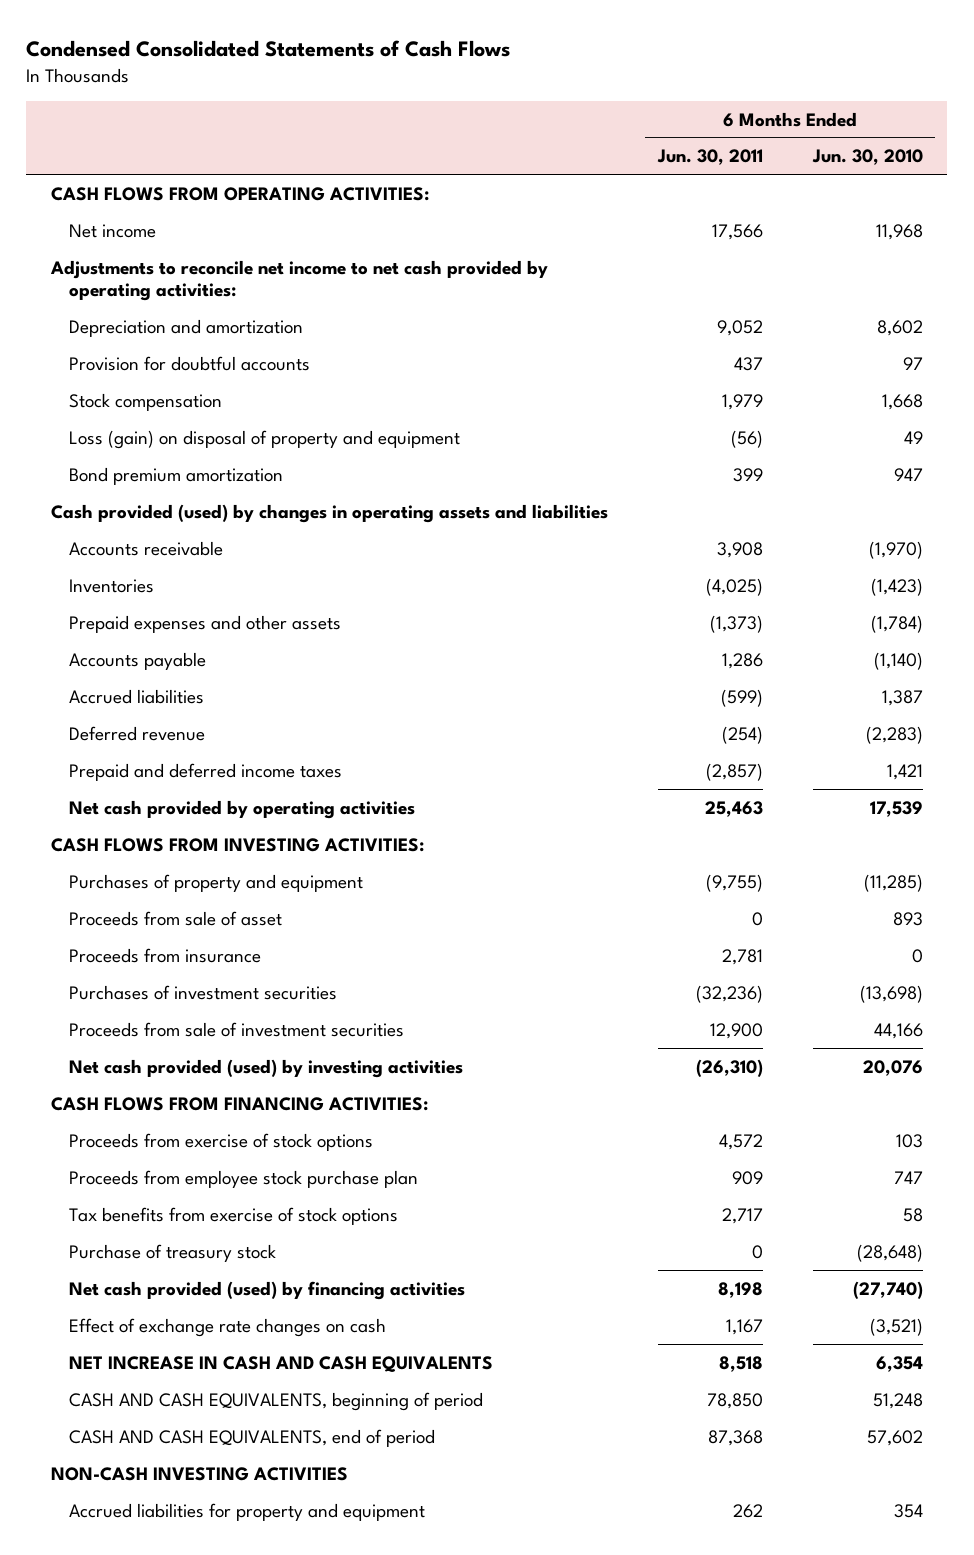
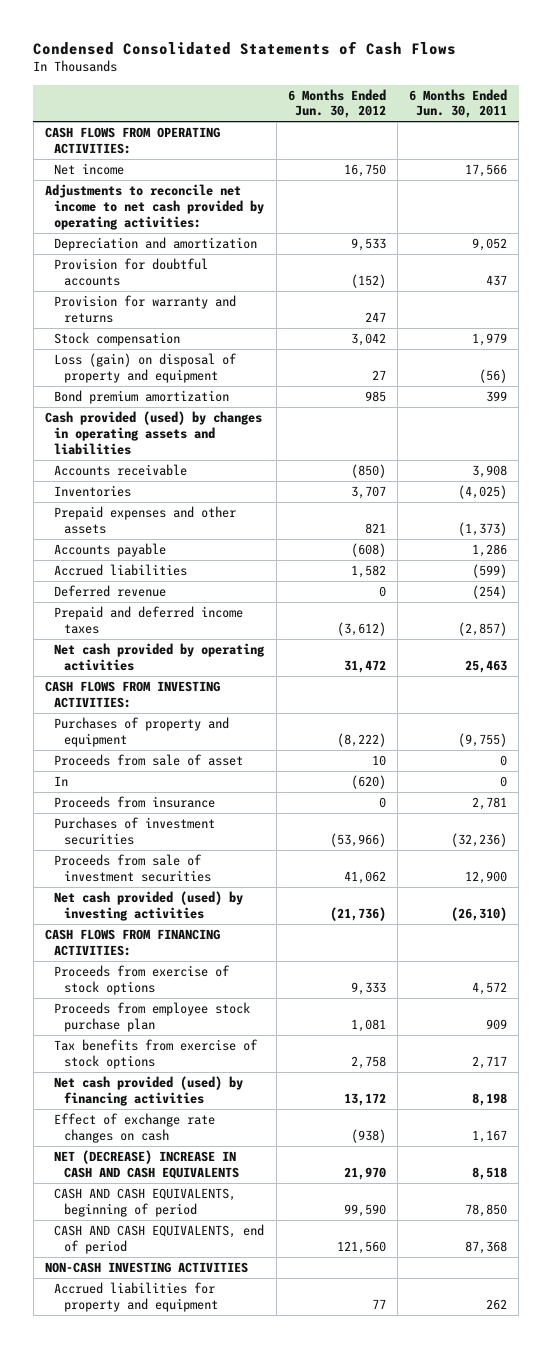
- | 6 Months Ended Jun. 30, 2011 | 6 Months Ended Jun. 30, 2010
+ | 6 Months Ended Jun. 30, 2012 | 6 Months Ended Jun. 30, 2011
+ Provision for warranty and returns | 247 |
+ In | (620) | 0
- Purchase of treasury stock | 0 | (28,648)
- NET INCREASE IN CASH AND CASH EQUIVALENTS | 8,518 | 6,354
+ NET (DECREASE) INCREASE IN CASH AND CASH EQUIVALENTS | 21,970 | 8,518

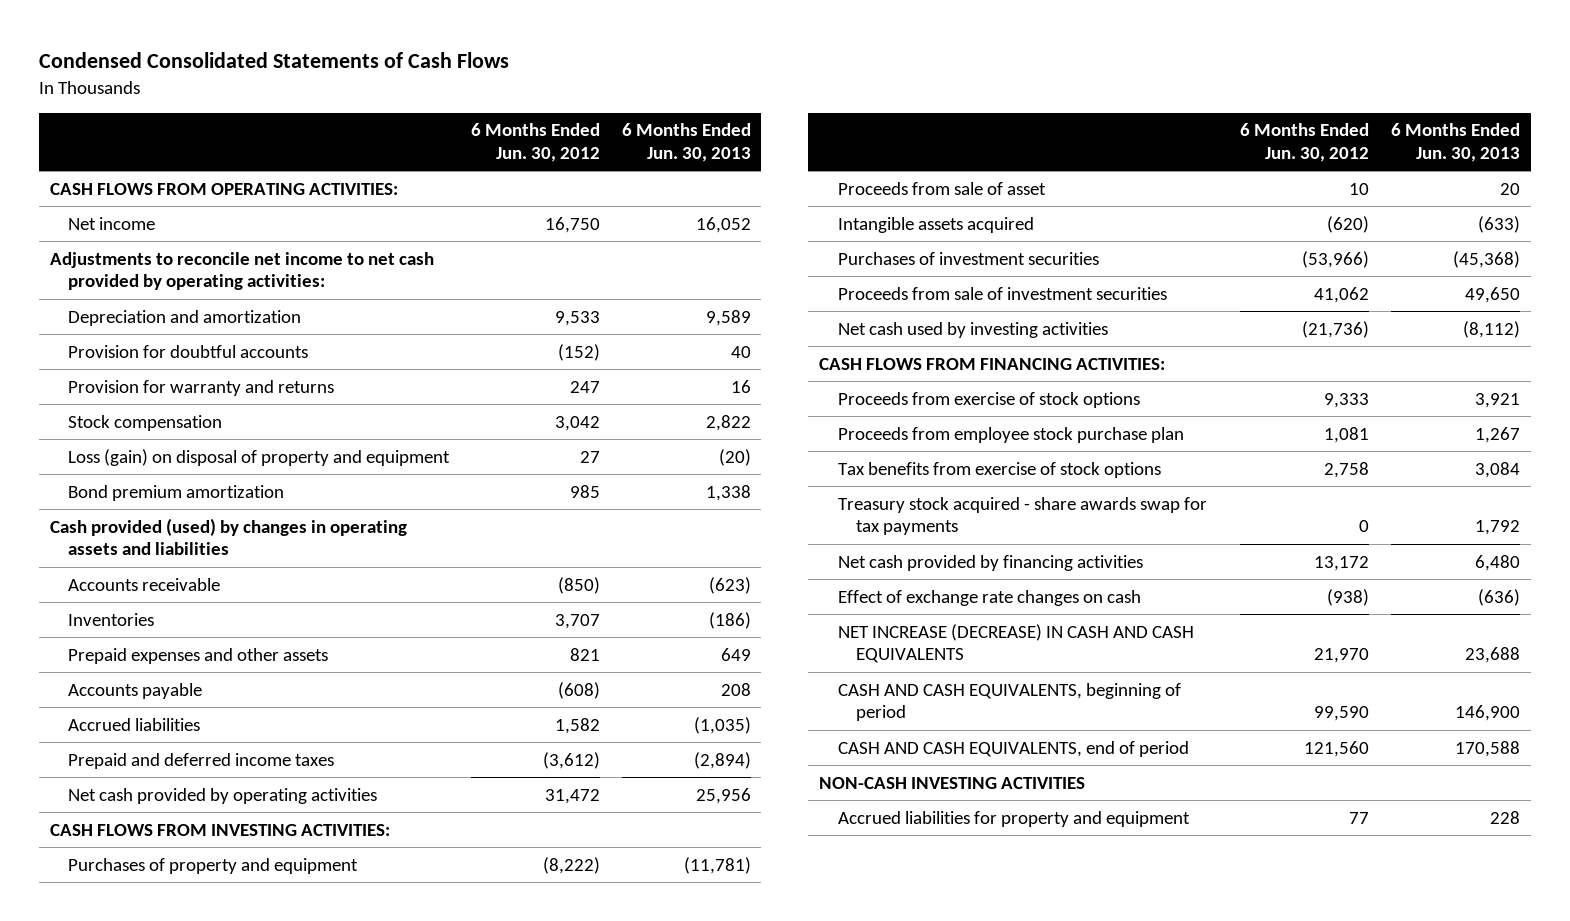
- | 6 Months Ended Jun. 30, 2012 | 6 Months Ended Jun. 30, 2011
+ | 6 Months Ended Jun. 30, 2012 | 6 Months Ended Jun. 30, 2013
- Deferred revenue | 0 | (254)
- In | (620) | 0
- Proceeds from insurance | 0 | 2,781
+ Intangible assets acquired | (620) | (633)
- Net cash provided (used) by investing activities | (21,736) | (26,310)
+ Net cash used by investing activities | (21,736) | (8,112)
- Net cash provided (used) by financing activities | 13,172 | 8,198
+ Treasury stock acquired - share awards swap for tax payments | 0 | 1,792
+ Net cash provided by financing activities | 13,172 | 6,480
- NET (DECREASE) INCREASE IN CASH AND CASH EQUIVALENTS | 21,970 | 8,518
+ NET INCREASE (DECREASE) IN CASH AND CASH EQUIVALENTS | 21,970 | 23,688

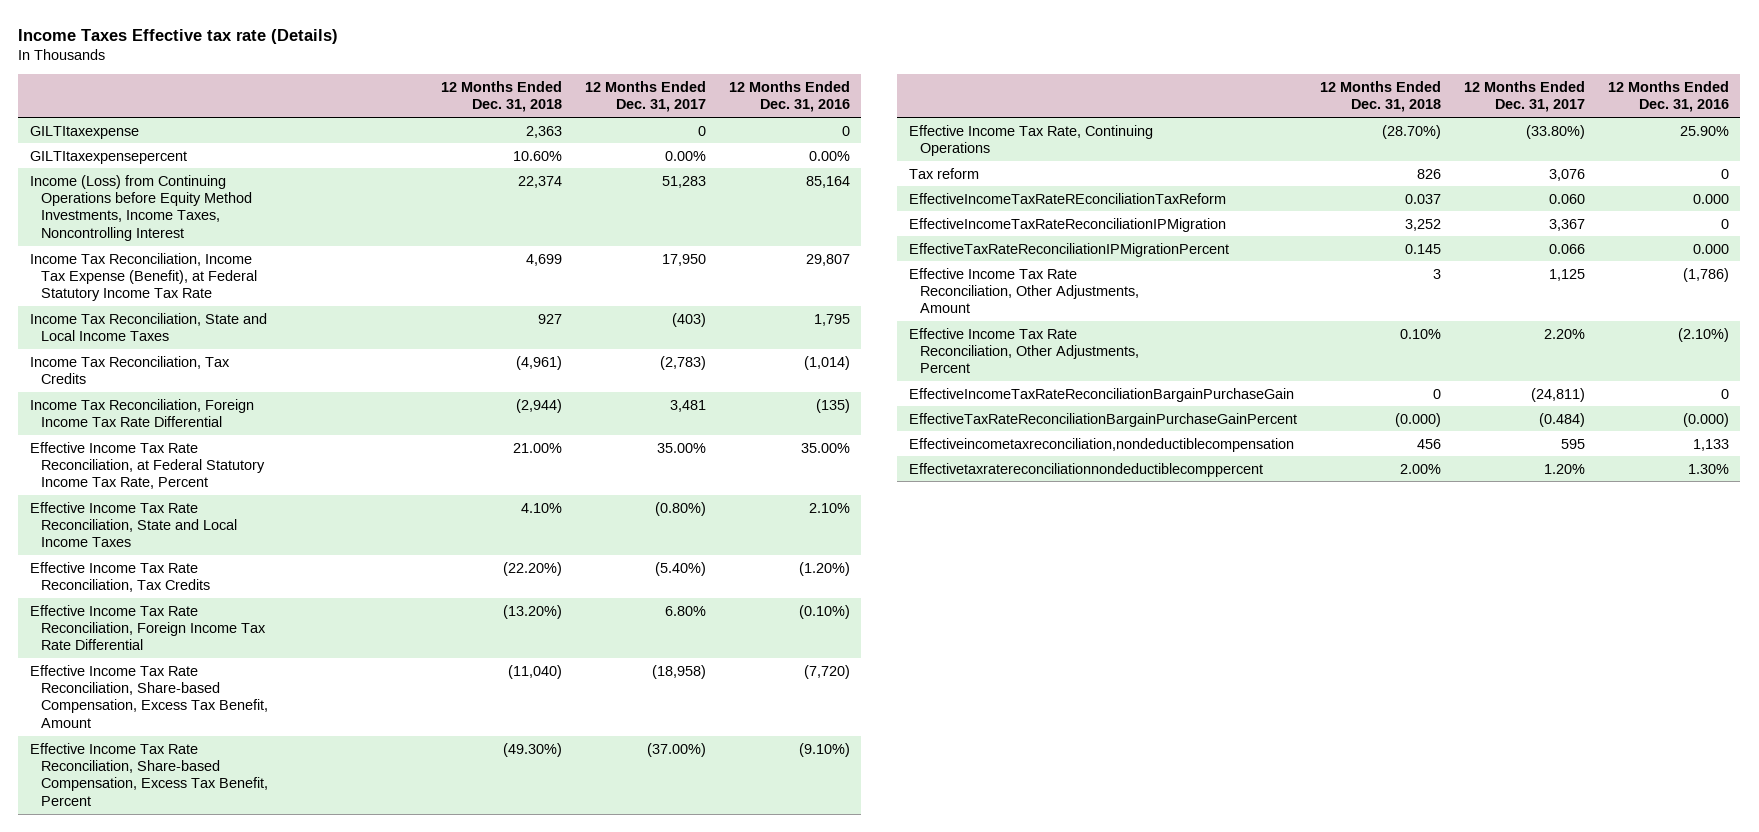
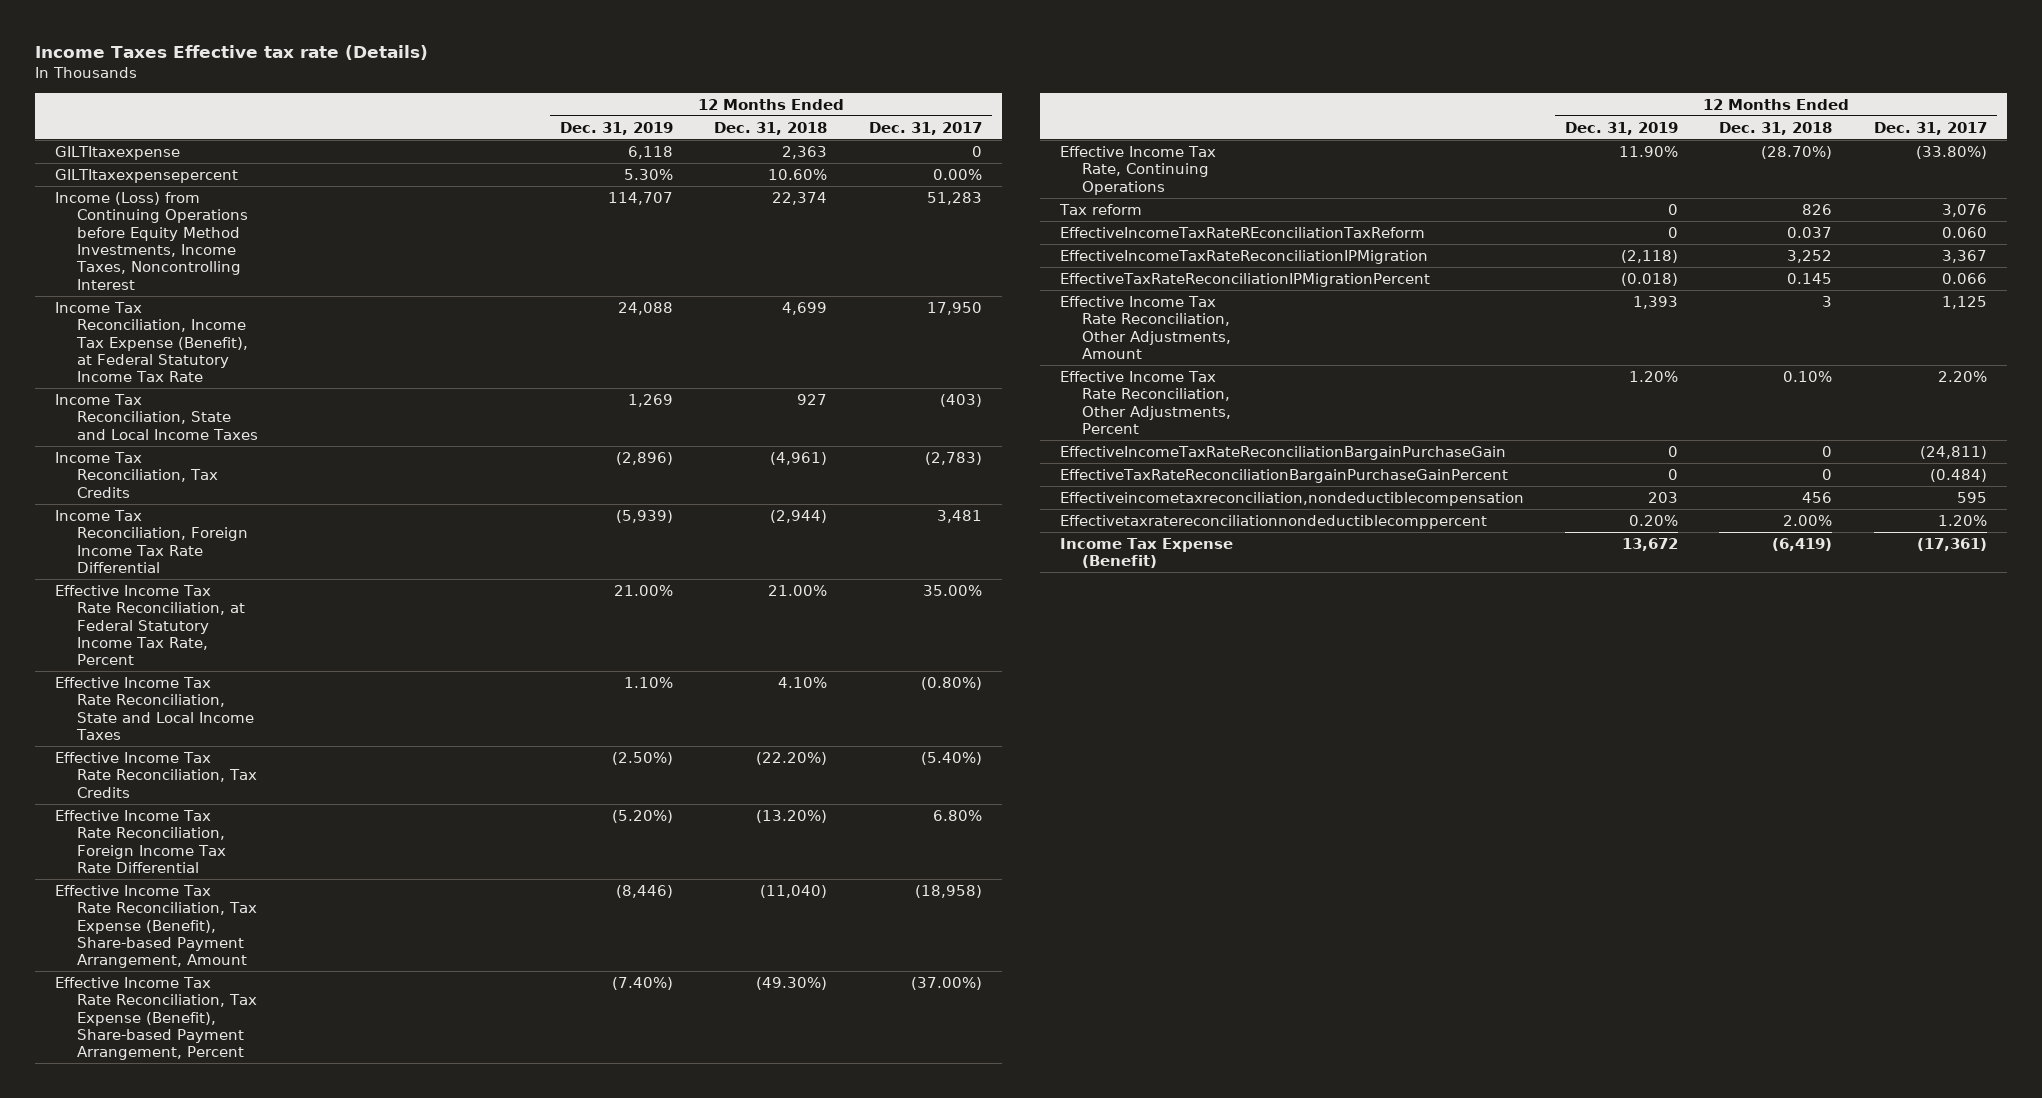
- | 12 Months Ended Dec. 31, 2018 | 12 Months Ended Dec. 31, 2017 | 12 Months Ended Dec. 31, 2016
+ | 12 Months Ended Dec. 31, 2019 | 12 Months Ended Dec. 31, 2018 | 12 Months Ended Dec. 31, 2017
- Effective Income Tax Rate Reconciliation, Share-based Compensation, Excess Tax Benefit, Amount | (11,040) | (18,958) | (7,720)
- Effective Income Tax Rate Reconciliation, Share-based Compensation, Excess Tax Benefit, Percent | (49.30%) | (37.00%) | (9.10%)
+ Effective Income Tax Rate Reconciliation, Tax Expense (Benefit), Share-based Payment Arrangement, Amount | (8,446) | (11,040) | (18,958)
+ Effective Income Tax Rate Reconciliation, Tax Expense (Benefit), Share-based Payment Arrangement, Percent | (7.40%) | (49.30%) | (37.00%)
- EffectiveTaxRateReconciliationBargainPurchaseGainPercent | (0.000) | (0.484) | (0.000)
+ EffectiveTaxRateReconciliationBargainPurchaseGainPercent | 0 | 0 | (0.484)
+ Income Tax Expense (Benefit) | 13,672 | (6,419) | (17,361)

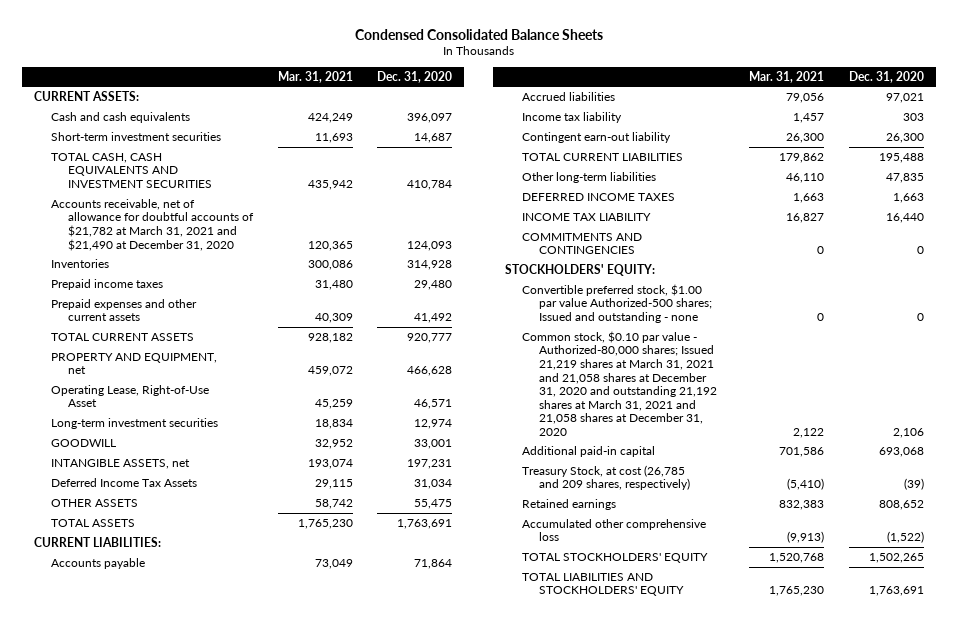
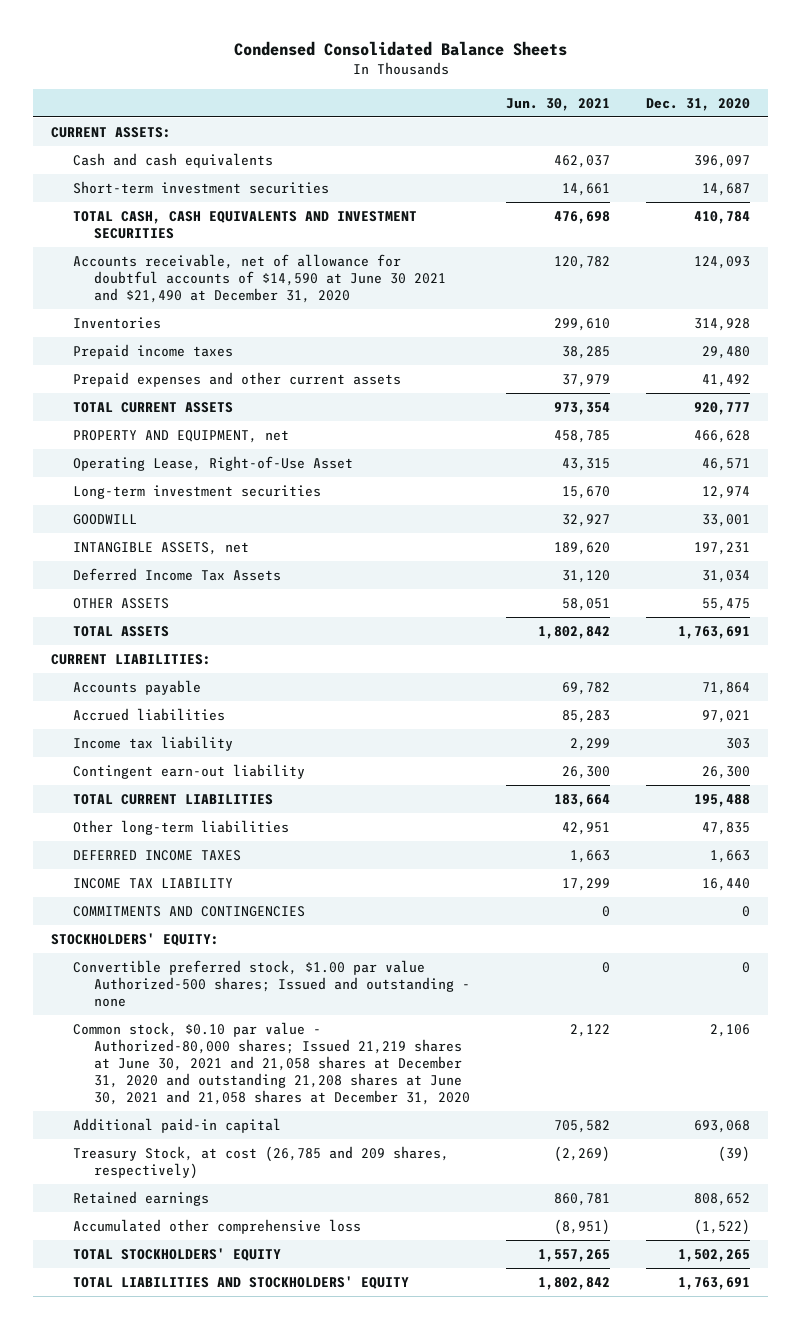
- | Mar. 31, 2021 | Dec. 31, 2020
+ | Jun. 30, 2021 | Dec. 31, 2020
- Accounts receivable, net of allowance for doubtful accounts of $21,782 at March 31, 2021 and $21,490 at December 31, 2020 | 120,365 | 124,093
+ Accounts receivable, net of allowance for doubtful accounts of $14,590 at June 30 2021 and $21,490 at December 31, 2020 | 120,782 | 124,093
- Common stock, $0.10 par value - Authorized-80,000 shares; Issued 21,219 shares at March 31, 2021 and 21,058 shares at December 31, 2020 and outstanding 21,192 shares at March 31, 2021 and 21,058 shares at December 31, 2020 | 2,122 | 2,106
+ Common stock, $0.10 par value - Authorized-80,000 shares; Issued 21,219 shares at June 30, 2021 and 21,058 shares at December 31, 2020 and outstanding 21,208 shares at June 30, 2021 and 21,058 shares at December 31, 2020 | 2,122 | 2,106

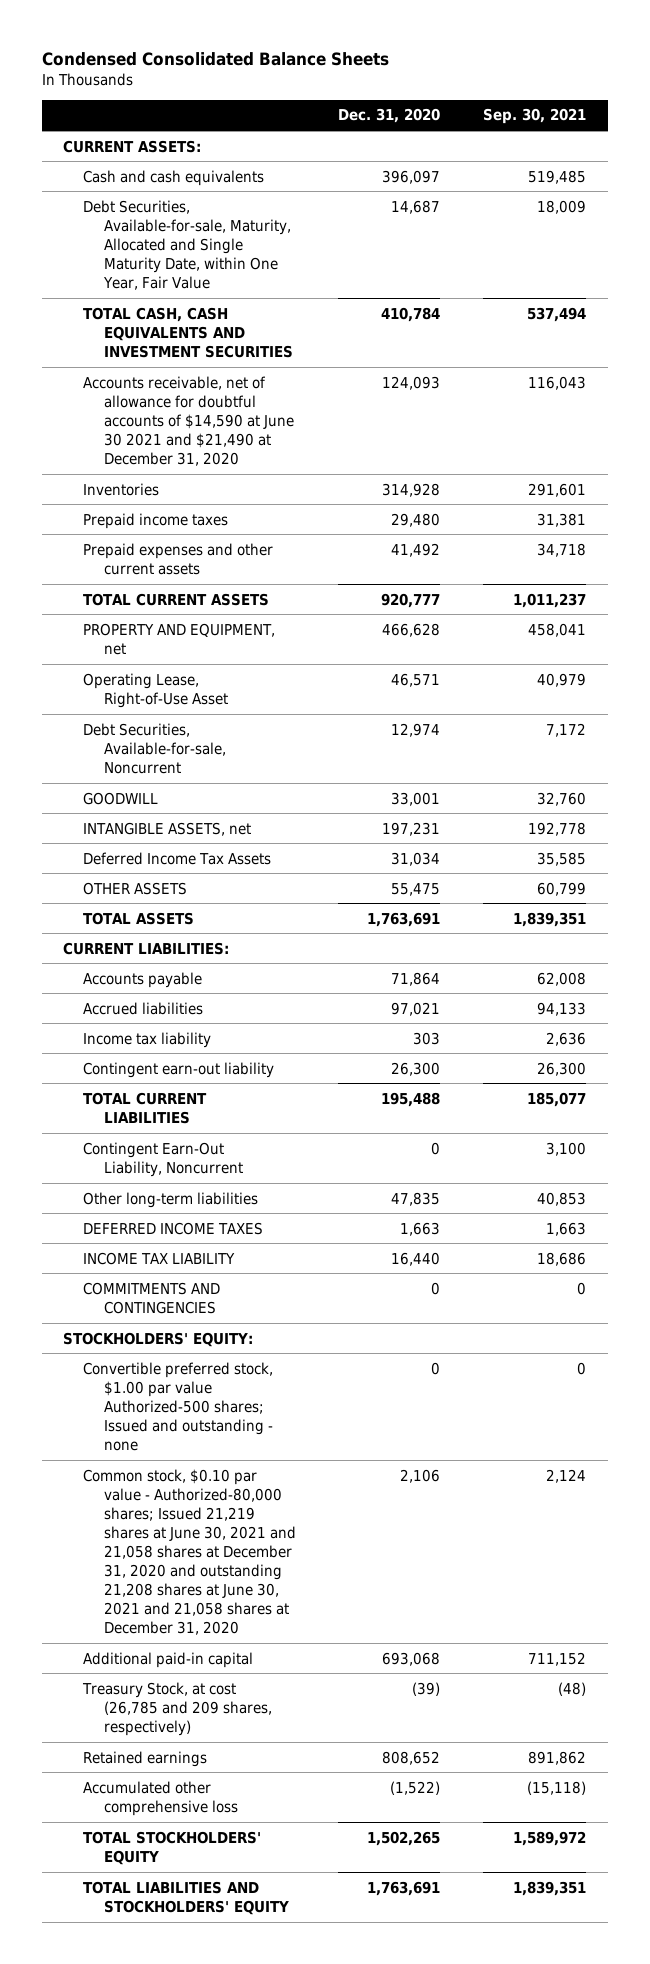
- | Jun. 30, 2021 | Dec. 31, 2020
+ | Dec. 31, 2020 | Sep. 30, 2021
- Short-term investment securities | 14,661 | 14,687
+ Debt Securities, Available-for-sale, Maturity, Allocated and Single Maturity Date, within One Year, Fair Value | 14,687 | 18,009
- Long-term investment securities | 15,670 | 12,974
+ Debt Securities, Available-for-sale, Noncurrent | 12,974 | 7,172
+ Contingent Earn-Out Liability, Noncurrent | 0 | 3,100

